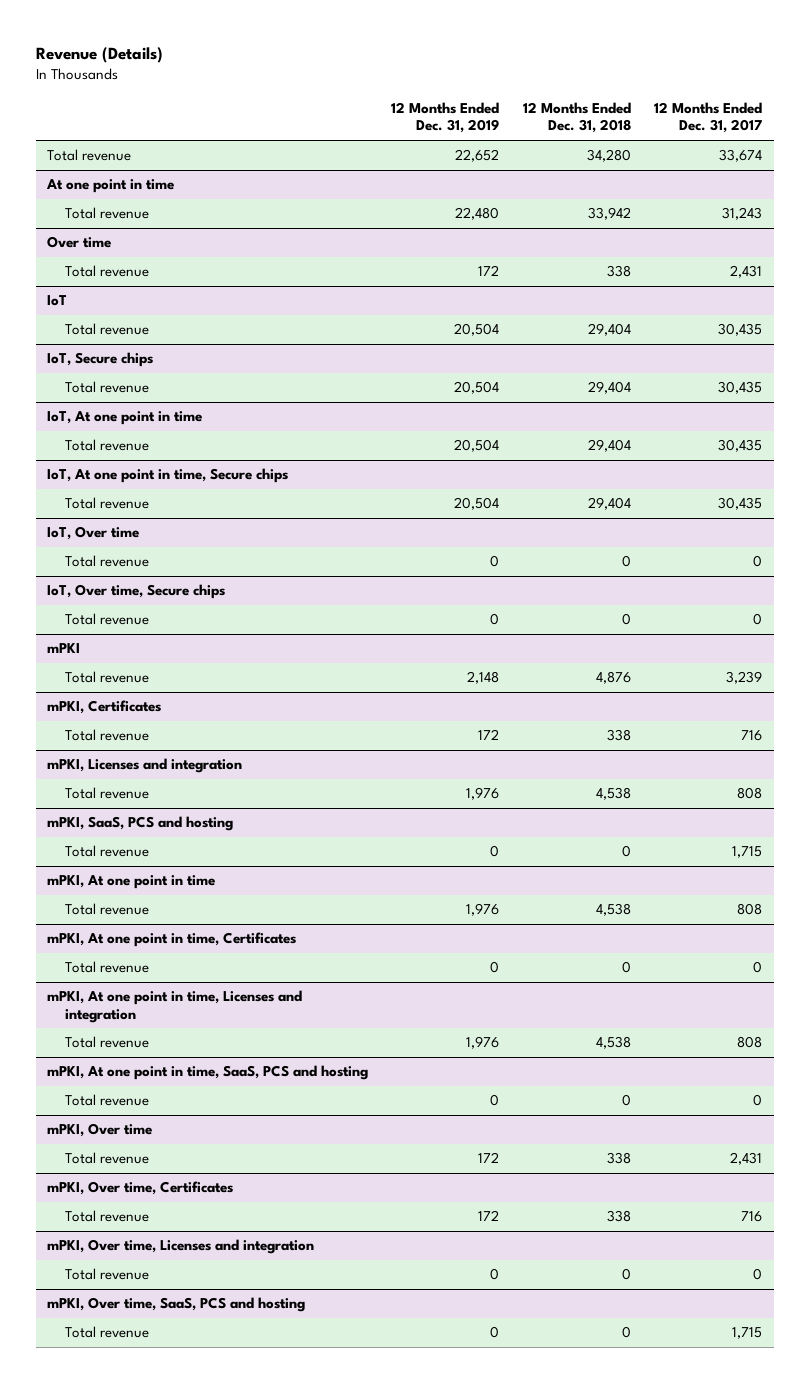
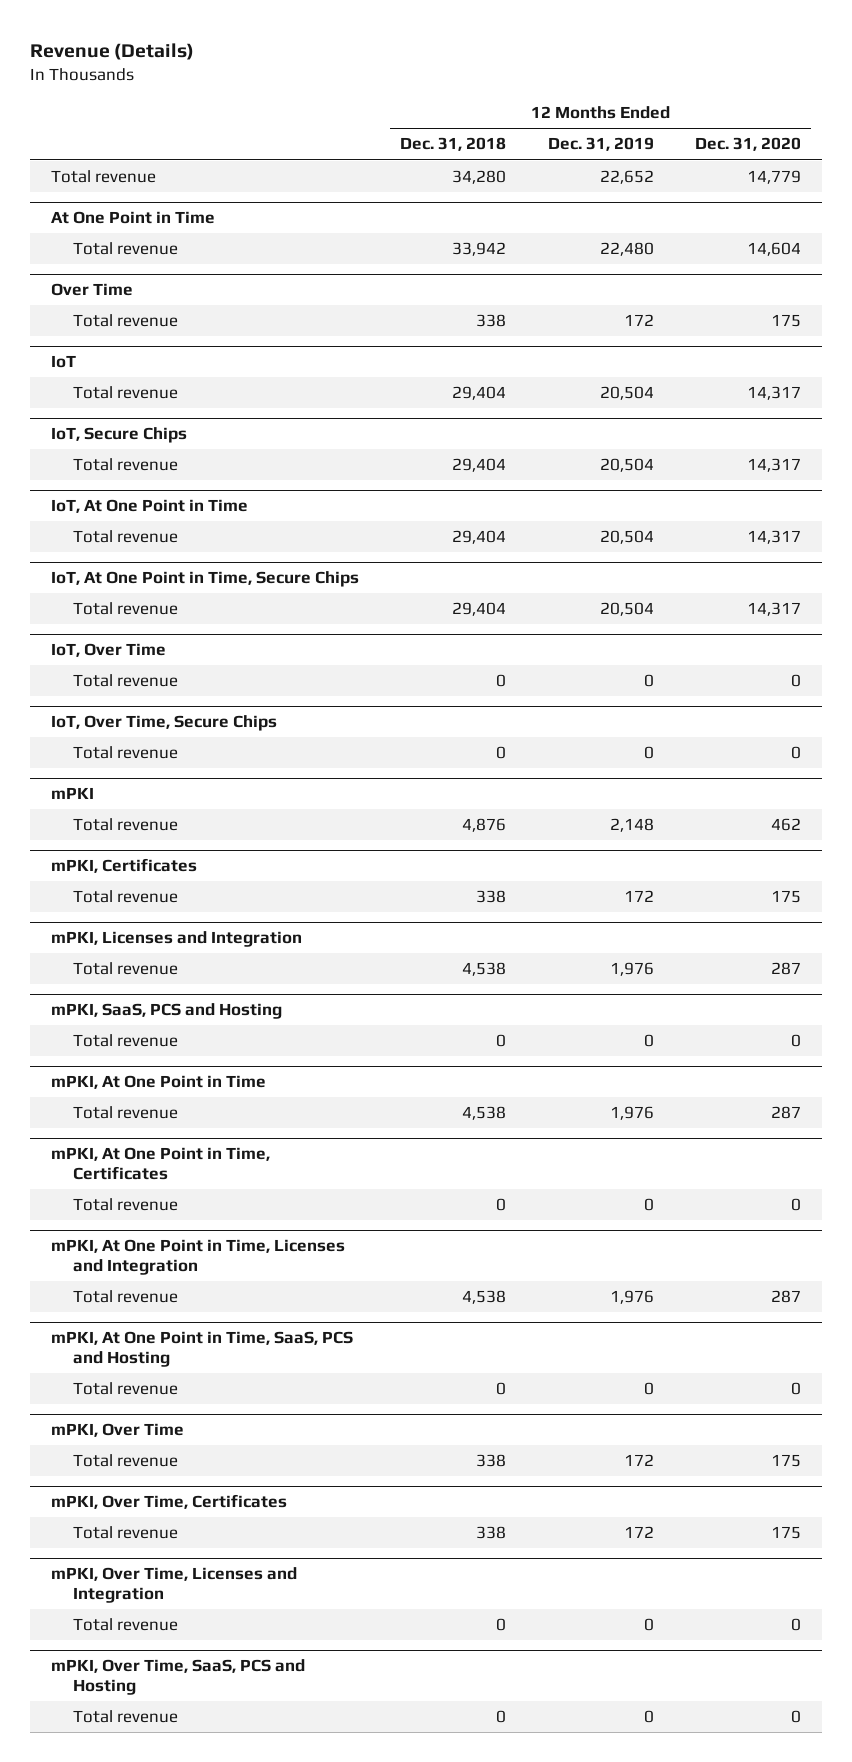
- | 12 Months Ended Dec. 31, 2019 | 12 Months Ended Dec. 31, 2018 | 12 Months Ended Dec. 31, 2017
+ | 12 Months Ended Dec. 31, 2018 | 12 Months Ended Dec. 31, 2019 | 12 Months Ended Dec. 31, 2020
- At one point in time
+ At One Point in Time
- Over time
+ Over Time
- IoT, Secure chips
+ IoT, Secure Chips
- IoT, At one point in time
+ IoT, At One Point in Time
- IoT, At one point in time, Secure chips
+ IoT, At One Point in Time, Secure Chips
- IoT, Over time
+ IoT, Over Time
- IoT, Over time, Secure chips
+ IoT, Over Time, Secure Chips
- mPKI, Licenses and integration
+ mPKI, Licenses and Integration
- mPKI, SaaS, PCS and hosting
+ mPKI, SaaS, PCS and Hosting
- mPKI, At one point in time
+ mPKI, At One Point in Time
- mPKI, At one point in time, Certificates
+ mPKI, At One Point in Time, Certificates
- mPKI, At one point in time, Licenses and integration
+ mPKI, At One Point in Time, Licenses and Integration
- mPKI, At one point in time, SaaS, PCS and hosting
+ mPKI, At One Point in Time, SaaS, PCS and Hosting
- mPKI, Over time
+ mPKI, Over Time
- mPKI, Over time, Certificates
+ mPKI, Over Time, Certificates
- mPKI, Over time, Licenses and integration
+ mPKI, Over Time, Licenses and Integration
- mPKI, Over time, SaaS, PCS and hosting
+ mPKI, Over Time, SaaS, PCS and Hosting

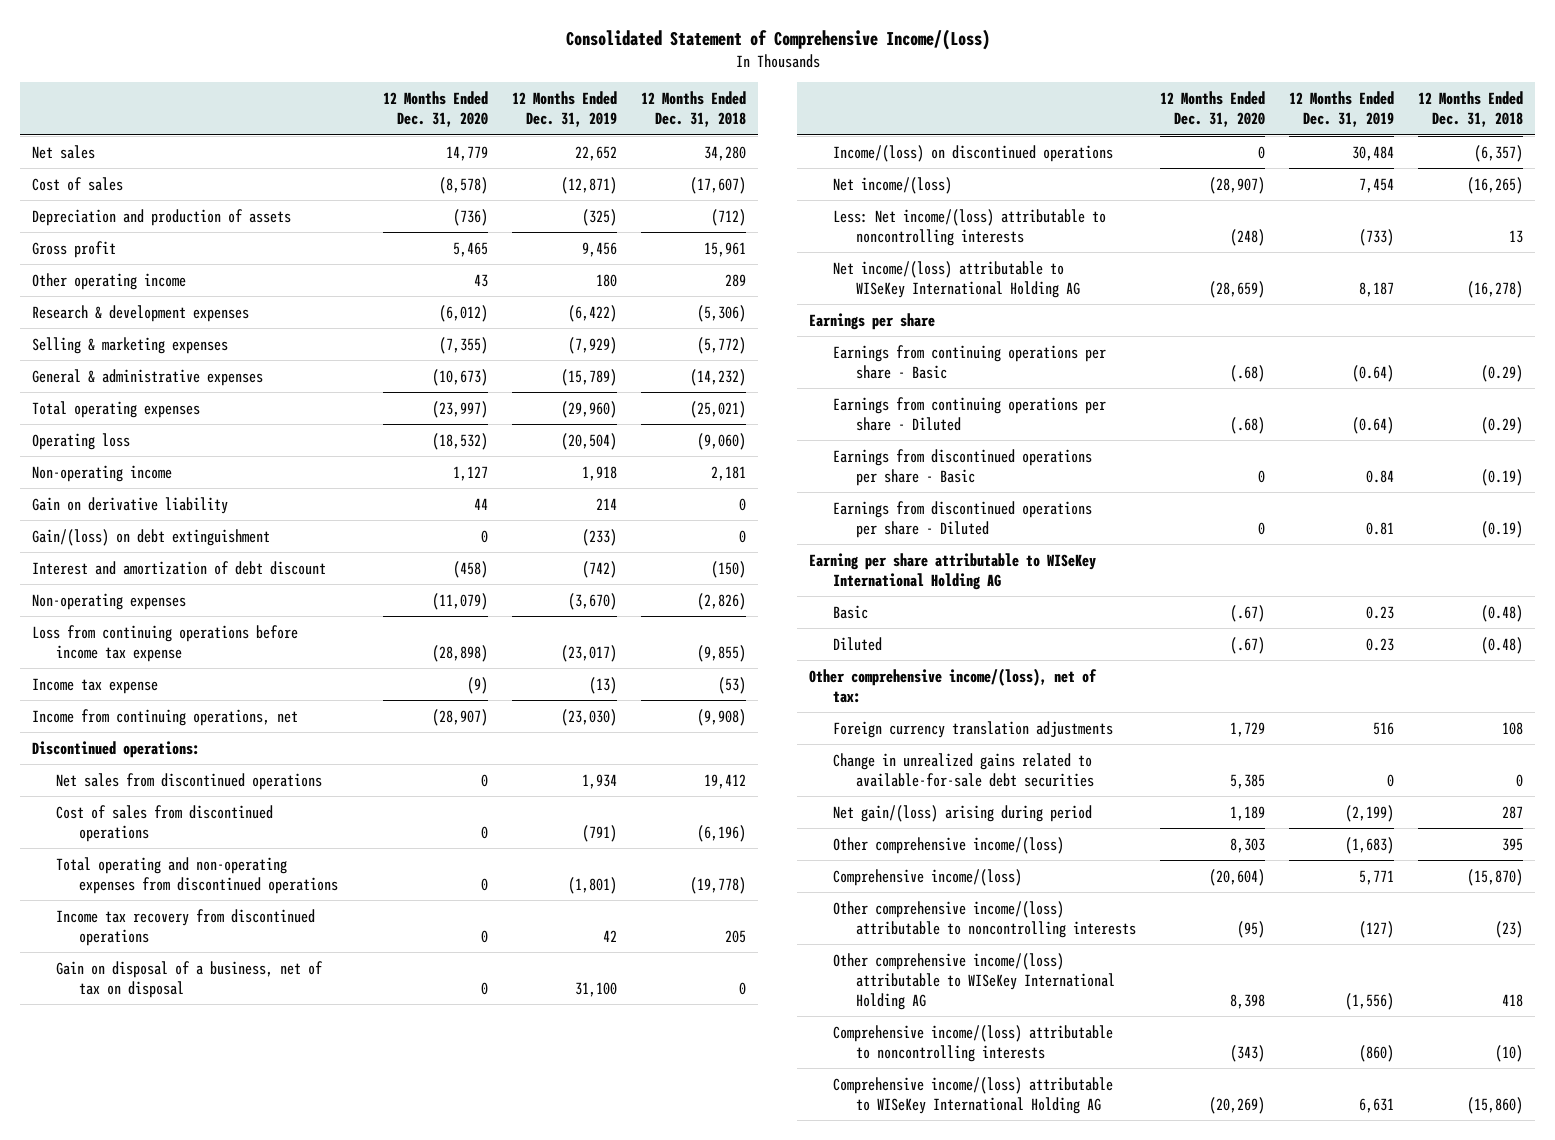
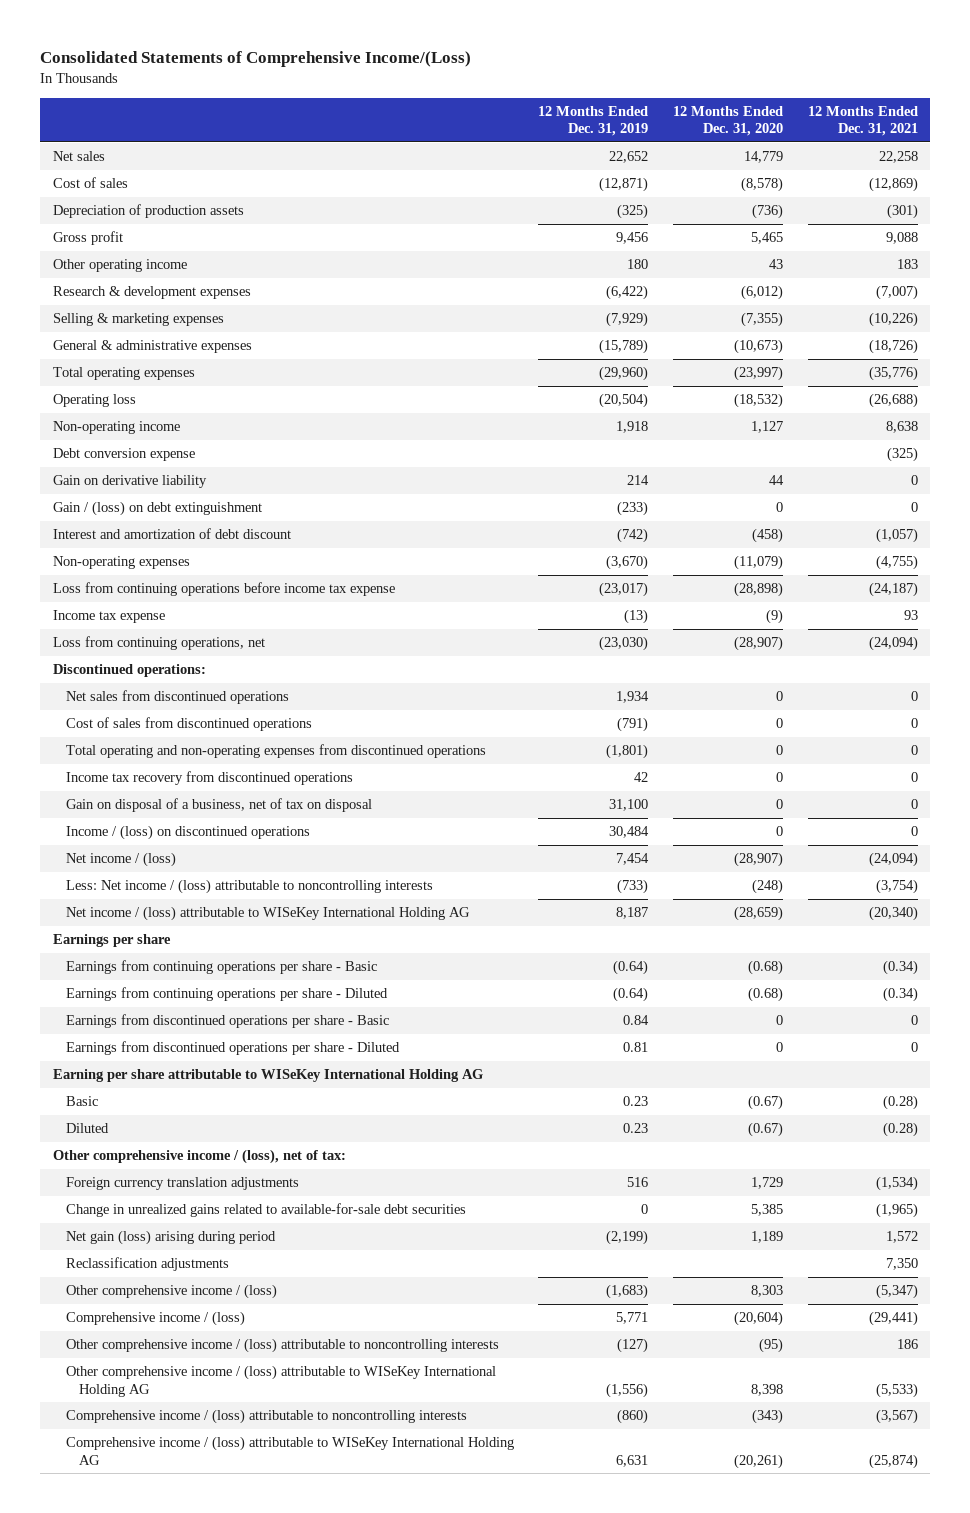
- Consolidated Statement of Comprehensive Income/(Loss)
+ Consolidated Statements of Comprehensive Income/(Loss)
- | 12 Months Ended Dec. 31, 2020 | 12 Months Ended Dec. 31, 2019 | 12 Months Ended Dec. 31, 2018
+ | 12 Months Ended Dec. 31, 2019 | 12 Months Ended Dec. 31, 2020 | 12 Months Ended Dec. 31, 2021
- Depreciation and production of assets | (736) | (325) | (712)
+ Depreciation of production assets | (325) | (736) | (301)
+ Debt conversion expense | | | (325)
- Gain/(loss) on debt extinguishment | 0 | (233) | 0
+ Gain / (loss) on debt extinguishment | (233) | 0 | 0
- Income from continuing operations, net | (28,907) | (23,030) | (9,908)
+ Loss from continuing operations, net | (23,030) | (28,907) | (24,094)
- Income/(loss) on discontinued operations | 0 | 30,484 | (6,357)
- Net income/(loss) | (28,907) | 7,454 | (16,265)
- Less: Net income/(loss) attributable to noncontrolling interests | (248) | (733) | 13
- Net income/(loss) attributable to WISeKey International Holding AG | (28,659) | 8,187 | (16,278)
+ Income / (loss) on discontinued operations | 30,484 | 0 | 0
+ Net income / (loss) | 7,454 | (28,907) | (24,094)
+ Less: Net income / (loss) attributable to noncontrolling interests | (733) | (248) | (3,754)
+ Net income / (loss) attributable to WISeKey International Holding AG | 8,187 | (28,659) | (20,340)
- Earnings from continuing operations per share - Basic | (.68) | (0.64) | (0.29)
- Earnings from continuing operations per share - Diluted | (.68) | (0.64) | (0.29)
+ Earnings from continuing operations per share - Basic | (0.64) | (0.68) | (0.34)
+ Earnings from continuing operations per share - Diluted | (0.64) | (0.68) | (0.34)
- Basic | (.67) | 0.23 | (0.48)
- Diluted | (.67) | 0.23 | (0.48)
- Other comprehensive income/(loss), net of tax:
+ Basic | 0.23 | (0.67) | (0.28)
+ Diluted | 0.23 | (0.67) | (0.28)
+ Other comprehensive income / (loss), net of tax:
- Net gain/(loss) arising during period | 1,189 | (2,199) | 287
- Other comprehensive income/(loss) | 8,303 | (1,683) | 395
- Comprehensive income/(loss) | (20,604) | 5,771 | (15,870)
- Other comprehensive income/(loss) attributable to noncontrolling interests | (95) | (127) | (23)
- Other comprehensive income/(loss) attributable to WISeKey International Holding AG | 8,398 | (1,556) | 418
- Comprehensive income/(loss) attributable to noncontrolling interests | (343) | (860) | (10)
- Comprehensive income/(loss) attributable to WISeKey International Holding AG | (20,269) | 6,631 | (15,860)
+ Net gain (loss) arising during period | (2,199) | 1,189 | 1,572
+ Reclassification adjustments | | | 7,350
+ Other comprehensive income / (loss) | (1,683) | 8,303 | (5,347)
+ Comprehensive income / (loss) | 5,771 | (20,604) | (29,441)
+ Other comprehensive income / (loss) attributable to noncontrolling interests | (127) | (95) | 186
+ Other comprehensive income / (loss) attributable to WISeKey International Holding AG | (1,556) | 8,398 | (5,533)
+ Comprehensive income / (loss) attributable to noncontrolling interests | (860) | (343) | (3,567)
+ Comprehensive income / (loss) attributable to WISeKey International Holding AG | 6,631 | (20,261) | (25,874)

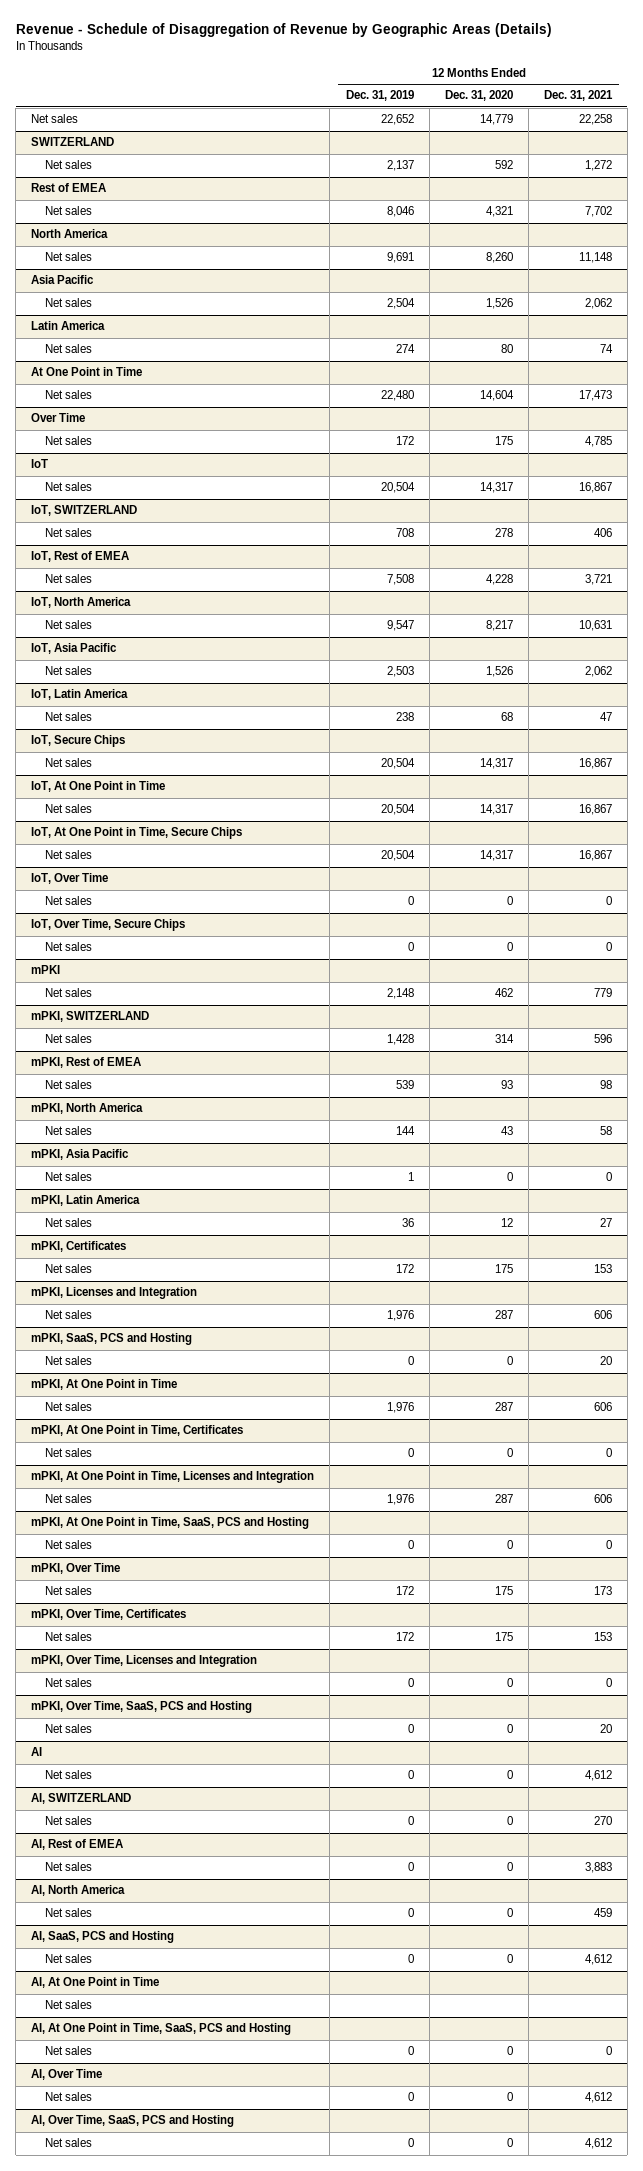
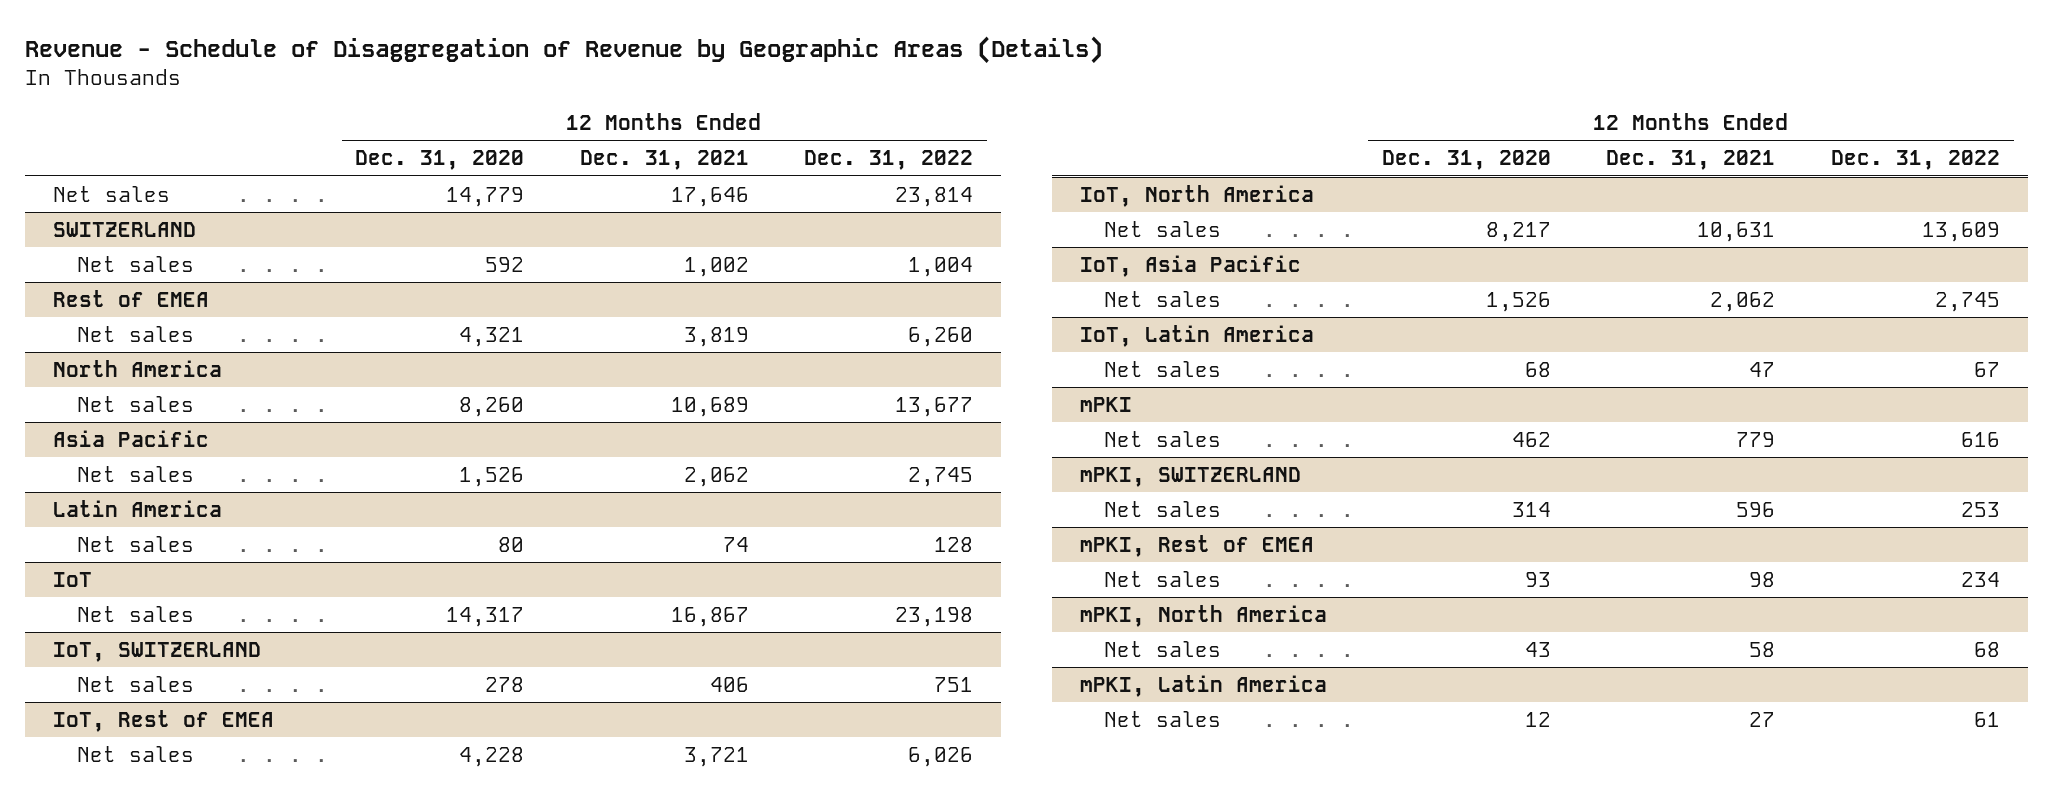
- | 12 Months Ended Dec. 31, 2019 | 12 Months Ended Dec. 31, 2020 | 12 Months Ended Dec. 31, 2021
+ | 12 Months Ended Dec. 31, 2020 | 12 Months Ended Dec. 31, 2021 | 12 Months Ended Dec. 31, 2022
- Net sales | 22,652 | 14,779 | 22,258
+ Net sales | 14,779 | 17,646 | 23,814
@ SWITZERLAND
- Net sales | 2,137 | 592 | 1,272
+ Net sales | 592 | 1,002 | 1,004
@ Rest of EMEA
- Net sales | 8,046 | 4,321 | 7,702
+ Net sales | 4,321 | 3,819 | 6,260
@ North America
- Net sales | 9,691 | 8,260 | 11,148
+ Net sales | 8,260 | 10,689 | 13,677
- At One Point in Time
- Net sales | 22,480 | 14,604 | 17,473
- Over Time
- Net sales | 172 | 175 | 4,785
- IoT, Secure Chips
- Net sales | 20,504 | 14,317 | 16,867
- IoT, At One Point in Time
- Net sales | 20,504 | 14,317 | 16,867
- IoT, At One Point in Time, Secure Chips
- Net sales | 20,504 | 14,317 | 16,867
- IoT, Over Time
- Net sales | 0 | 0 | 0
- IoT, Over Time, Secure Chips
- Net sales | 0 | 0 | 0
- mPKI, Asia Pacific
- Net sales | 1 | 0 | 0
- mPKI, Certificates
- Net sales | 172 | 175 | 153
- mPKI, Licenses and Integration
- Net sales | 1,976 | 287 | 606
- mPKI, SaaS, PCS and Hosting
- Net sales | 0 | 0 | 20
- mPKI, At One Point in Time
- Net sales | 1,976 | 287 | 606
- mPKI, At One Point in Time, Certificates
- Net sales | 0 | 0 | 0
- mPKI, At One Point in Time, Licenses and Integration
- Net sales | 1,976 | 287 | 606
- mPKI, At One Point in Time, SaaS, PCS and Hosting
- Net sales | 0 | 0 | 0
- mPKI, Over Time
- Net sales | 172 | 175 | 173
- mPKI, Over Time, Certificates
- Net sales | 172 | 175 | 153
- mPKI, Over Time, Licenses and Integration
- Net sales | 0 | 0 | 0
- mPKI, Over Time, SaaS, PCS and Hosting
- Net sales | 0 | 0 | 20
- AI
- Net sales | 0 | 0 | 4,612
- AI, SWITZERLAND
- Net sales | 0 | 0 | 270
- AI, Rest of EMEA
- Net sales | 0 | 0 | 3,883
- AI, North America
- Net sales | 0 | 0 | 459
- AI, SaaS, PCS and Hosting
- Net sales | 0 | 0 | 4,612
- AI, At One Point in Time
- Net sales
- AI, At One Point in Time, SaaS, PCS and Hosting
- Net sales | 0 | 0 | 0
- AI, Over Time
- Net sales | 0 | 0 | 4,612
- AI, Over Time, SaaS, PCS and Hosting
- Net sales | 0 | 0 | 4,612

